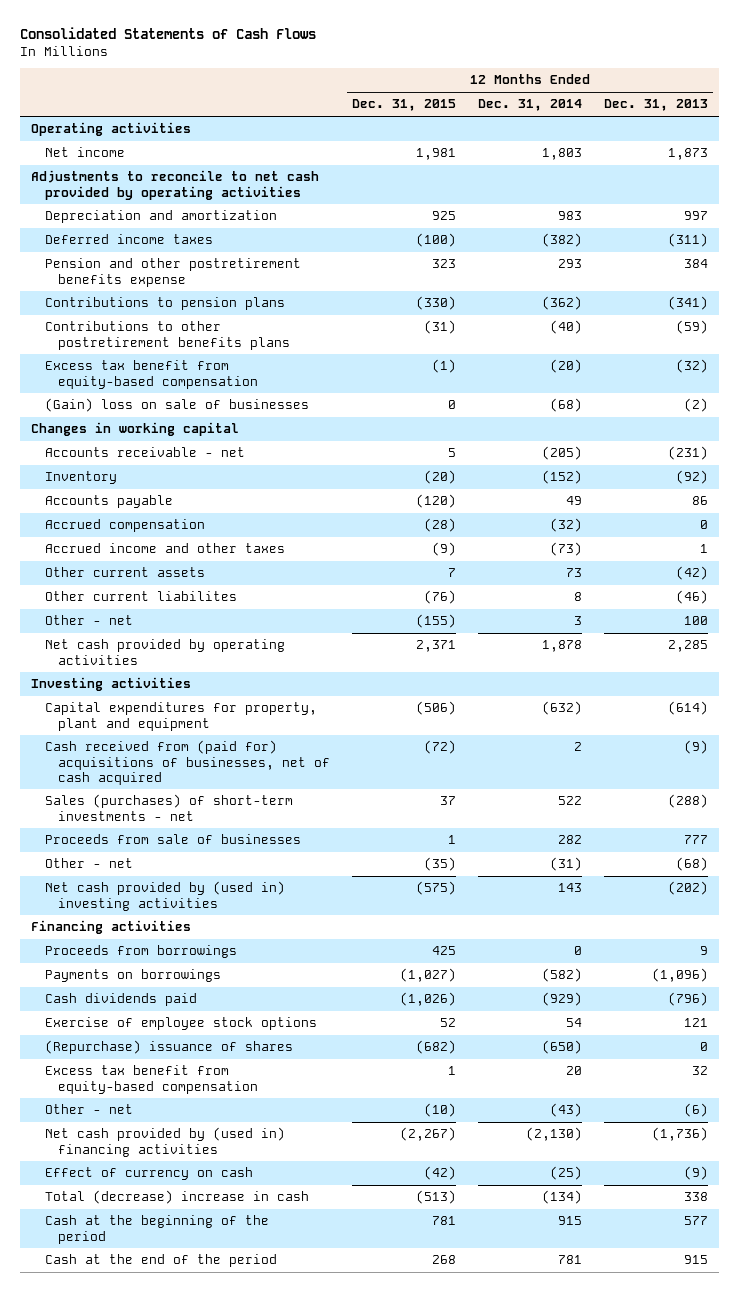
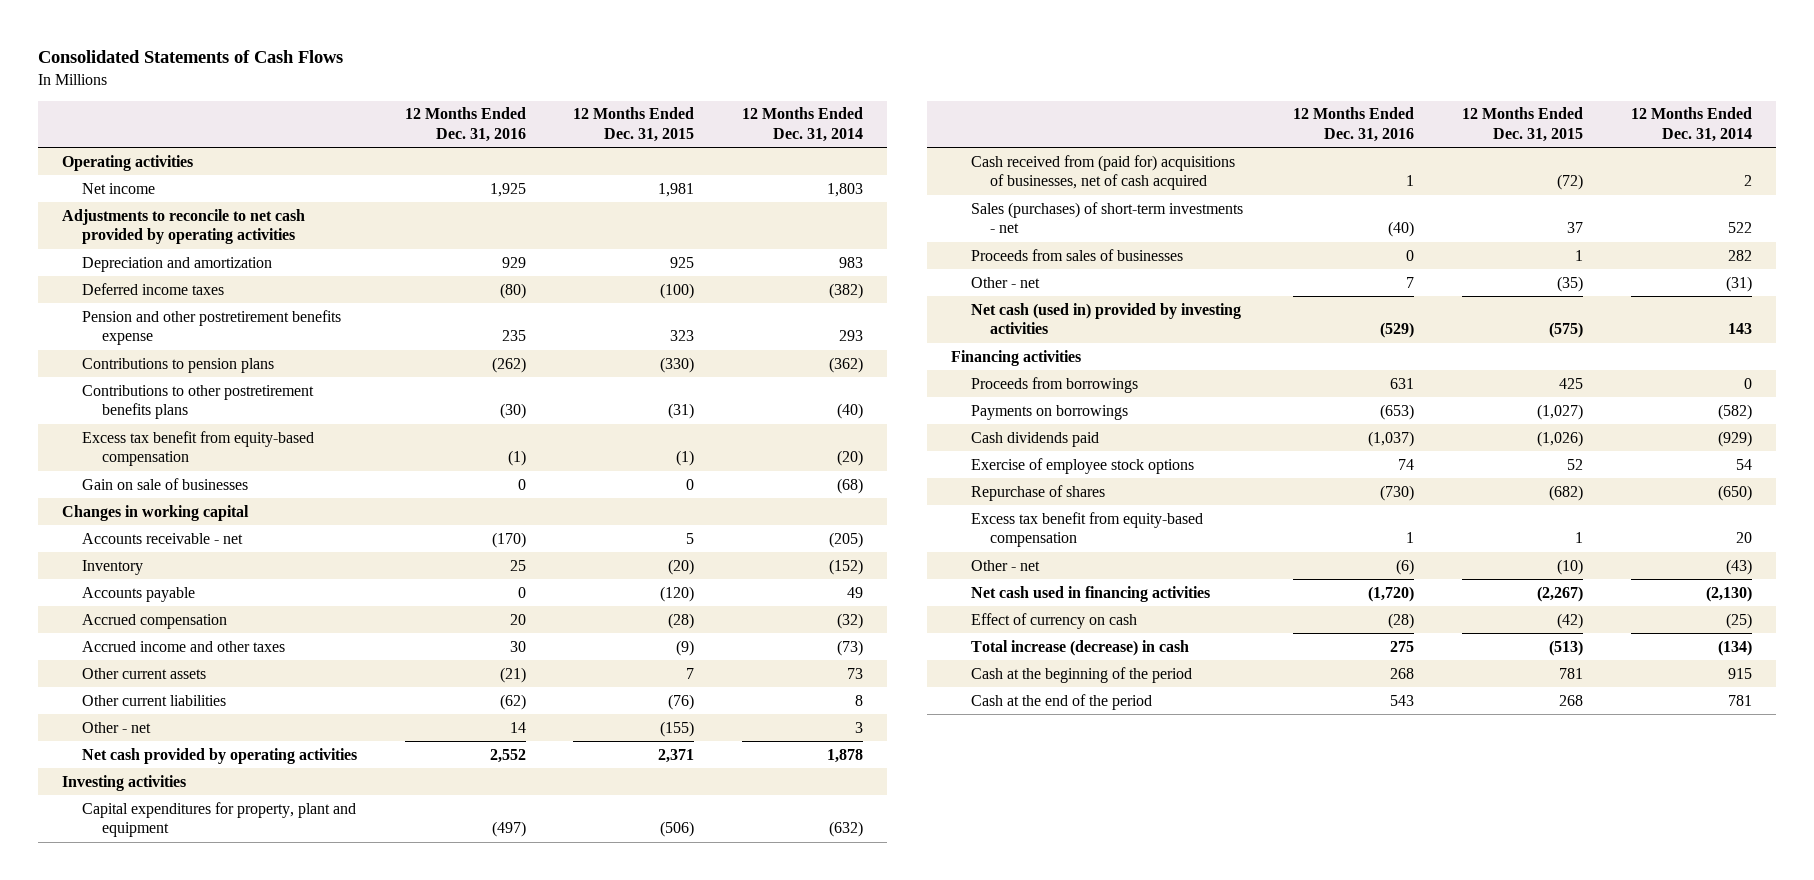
- | 12 Months Ended Dec. 31, 2015 | 12 Months Ended Dec. 31, 2014 | 12 Months Ended Dec. 31, 2013
+ | 12 Months Ended Dec. 31, 2016 | 12 Months Ended Dec. 31, 2015 | 12 Months Ended Dec. 31, 2014
- (Gain) loss on sale of businesses | 0 | (68) | (2)
+ Gain on sale of businesses | 0 | 0 | (68)
- Other current liabilites | (76) | 8 | (46)
+ Other current liabilities | (62) | (76) | 8
- Proceeds from sale of businesses | 1 | 282 | 777
+ Proceeds from sales of businesses | 0 | 1 | 282
- Net cash provided by (used in) investing activities | (575) | 143 | (202)
+ Net cash (used in) provided by investing activities | (529) | (575) | 143
- (Repurchase) issuance of shares | (682) | (650) | 0
+ Repurchase of shares | (730) | (682) | (650)
- Net cash provided by (used in) financing activities | (2,267) | (2,130) | (1,736)
+ Net cash used in financing activities | (1,720) | (2,267) | (2,130)
- Total (decrease) increase in cash | (513) | (134) | 338
+ Total increase (decrease) in cash | 275 | (513) | (134)

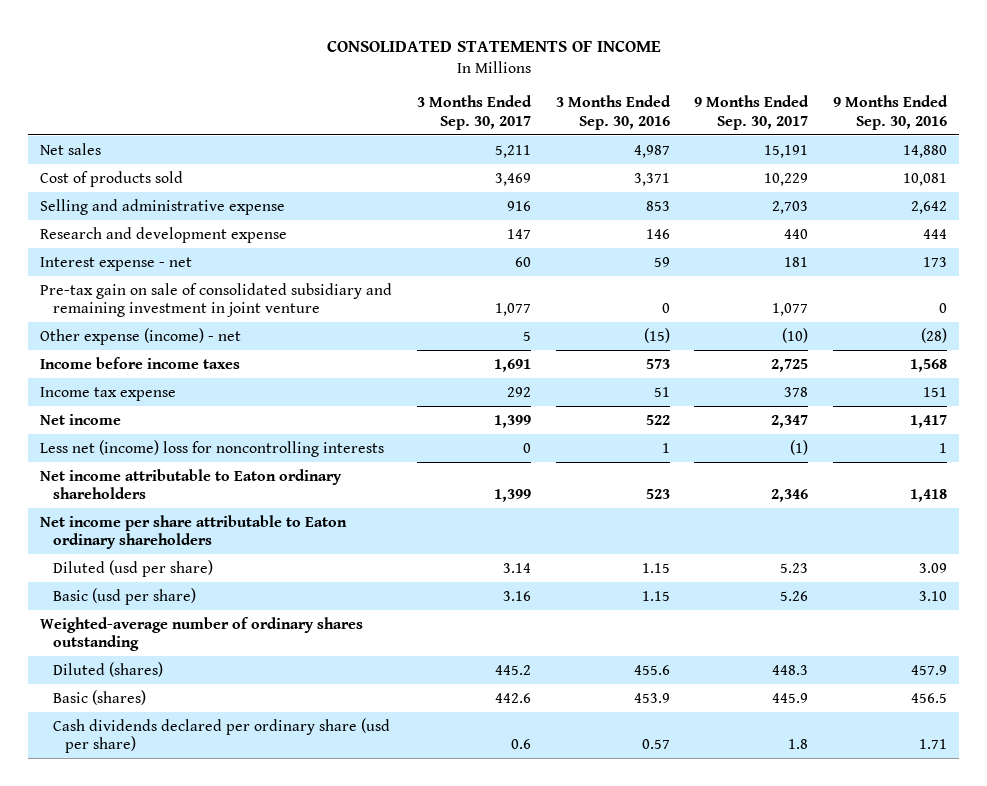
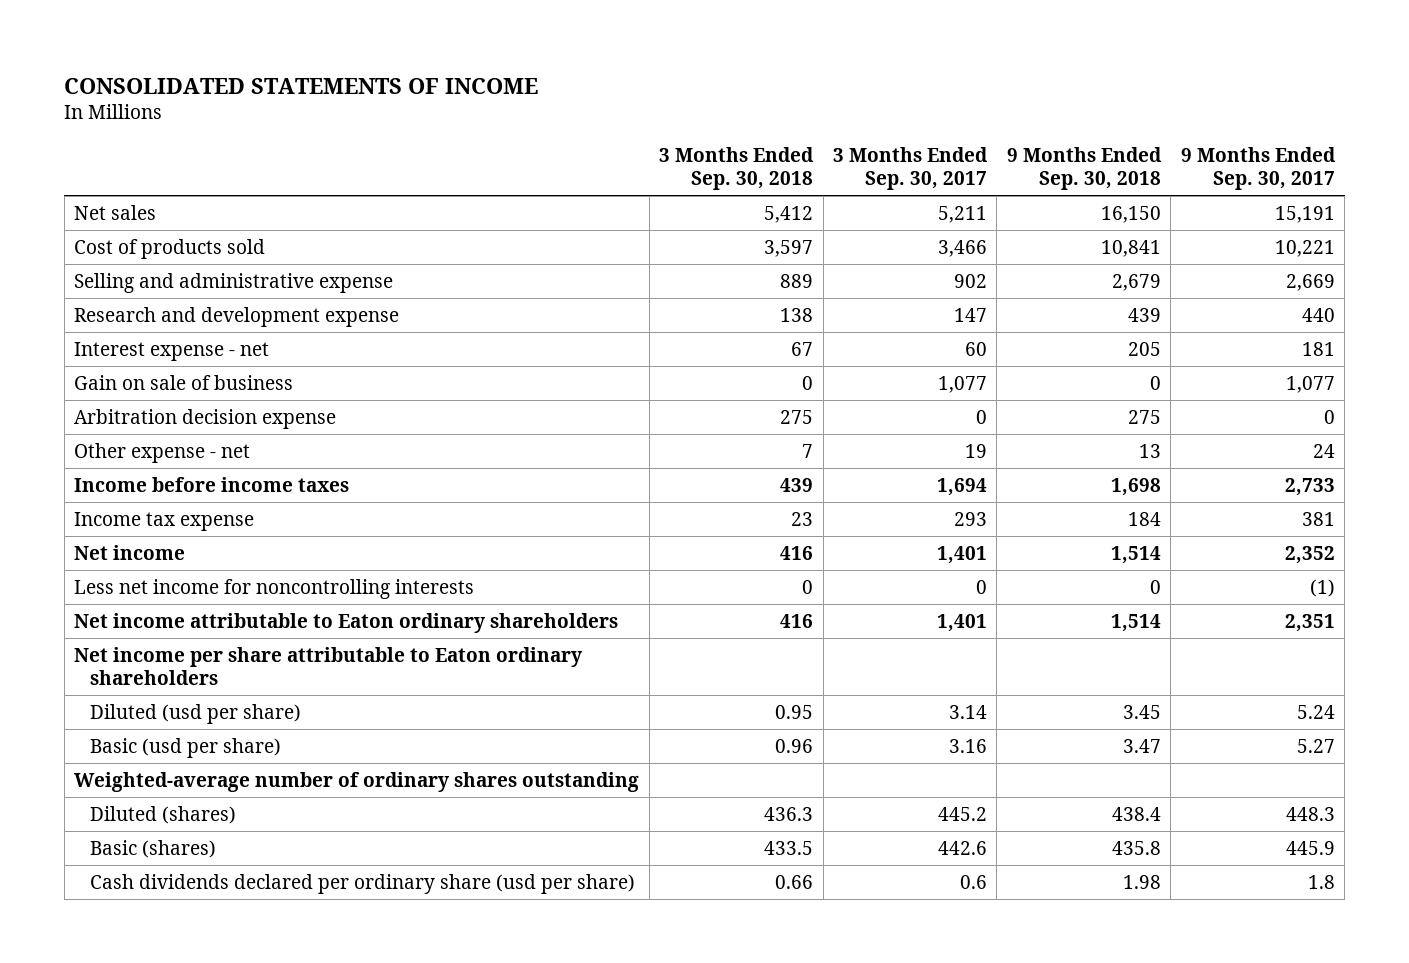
- | 3 Months Ended Sep. 30, 2017 | 3 Months Ended Sep. 30, 2016 | 9 Months Ended Sep. 30, 2017 | 9 Months Ended Sep. 30, 2016
+ | 3 Months Ended Sep. 30, 2018 | 3 Months Ended Sep. 30, 2017 | 9 Months Ended Sep. 30, 2018 | 9 Months Ended Sep. 30, 2017
- Cost of products sold | 3,469 | 3,371 | 10,229 | 10,081
- Selling and administrative expense | 916 | 853 | 2,703 | 2,642
+ Cost of products sold | 3,597 | 3,466 | 10,841 | 10,221
+ Selling and administrative expense | 889 | 902 | 2,679 | 2,669
- Pre-tax gain on sale of consolidated subsidiary and remaining investment in joint venture | 1,077 | 0 | 1,077 | 0
- Other expense (income) - net | 5 | (15) | (10) | (28)
- Income before income taxes | 1,691 | 573 | 2,725 | 1,568
- Income tax expense | 292 | 51 | 378 | 151
- Net income | 1,399 | 522 | 2,347 | 1,417
- Less net (income) loss for noncontrolling interests | 0 | 1 | (1) | 1
- Net income attributable to Eaton ordinary shareholders | 1,399 | 523 | 2,346 | 1,418
+ Gain on sale of business | 0 | 1,077 | 0 | 1,077
+ Arbitration decision expense | 275 | 0 | 275 | 0
+ Other expense - net | 7 | 19 | 13 | 24
+ Income before income taxes | 439 | 1,694 | 1,698 | 2,733
+ Income tax expense | 23 | 293 | 184 | 381
+ Net income | 416 | 1,401 | 1,514 | 2,352
+ Less net income for noncontrolling interests | 0 | 0 | 0 | (1)
+ Net income attributable to Eaton ordinary shareholders | 416 | 1,401 | 1,514 | 2,351
- Diluted (usd per share) | 3.14 | 1.15 | 5.23 | 3.09
- Basic (usd per share) | 3.16 | 1.15 | 5.26 | 3.10
+ Diluted (usd per share) | 0.95 | 3.14 | 3.45 | 5.24
+ Basic (usd per share) | 0.96 | 3.16 | 3.47 | 5.27

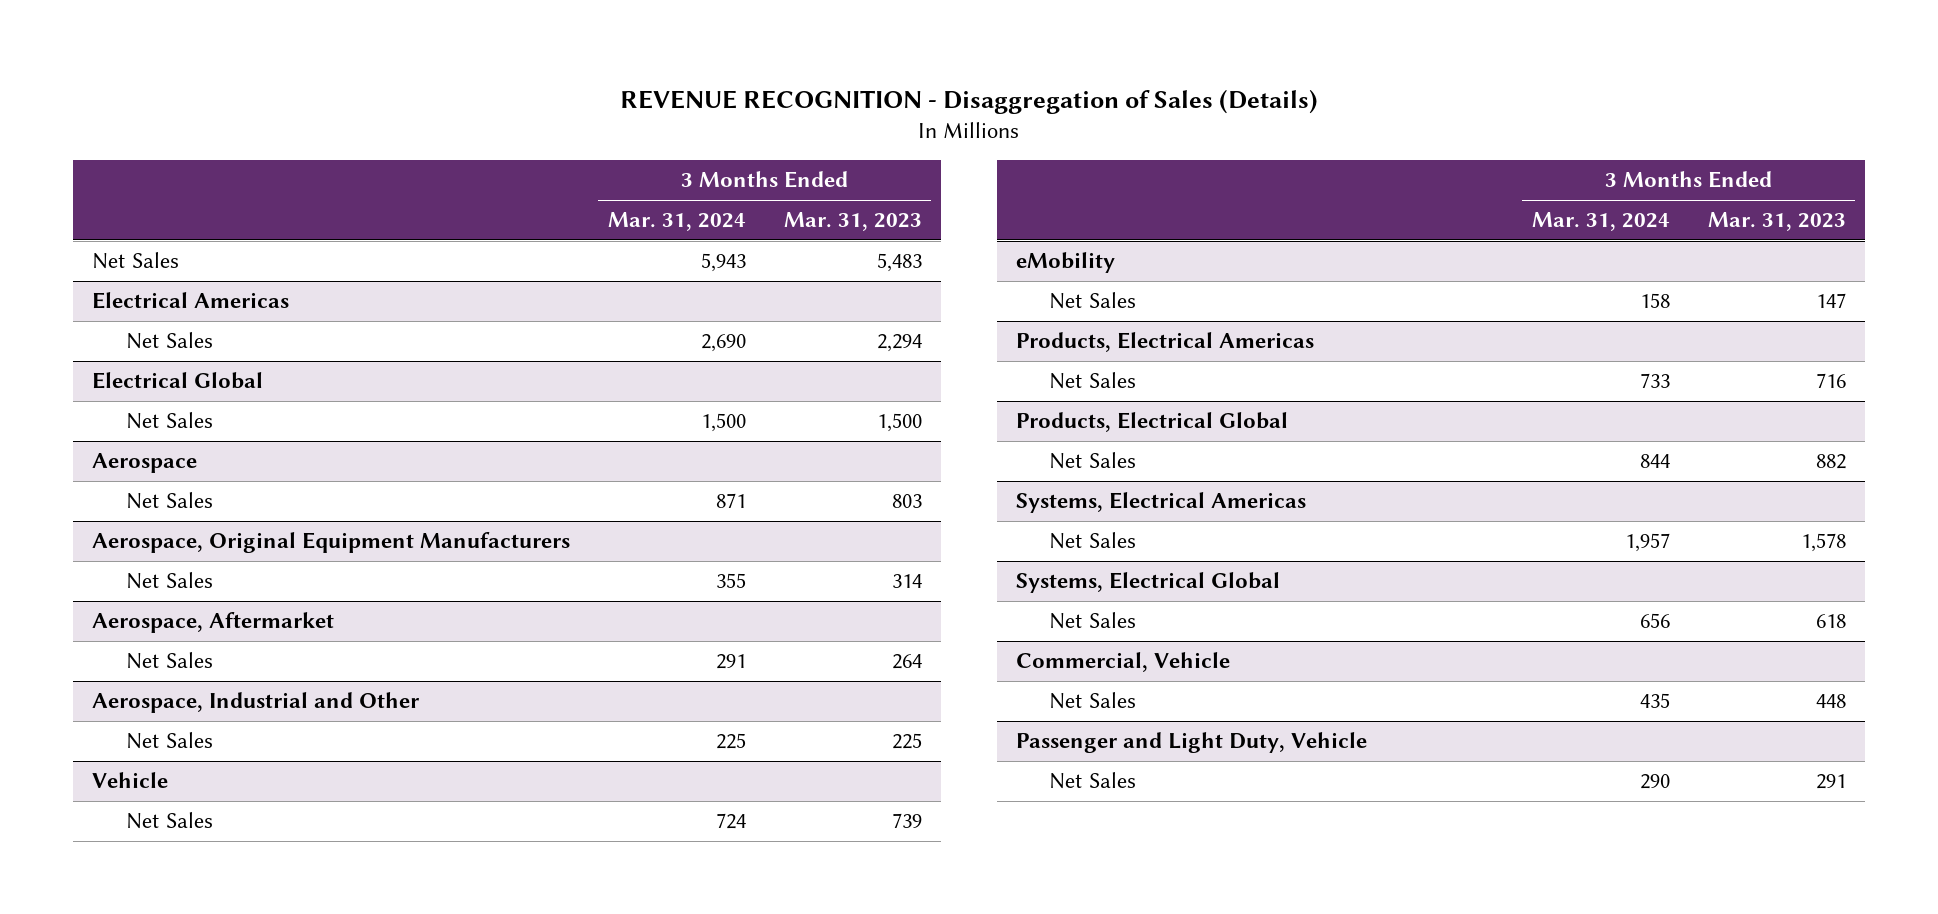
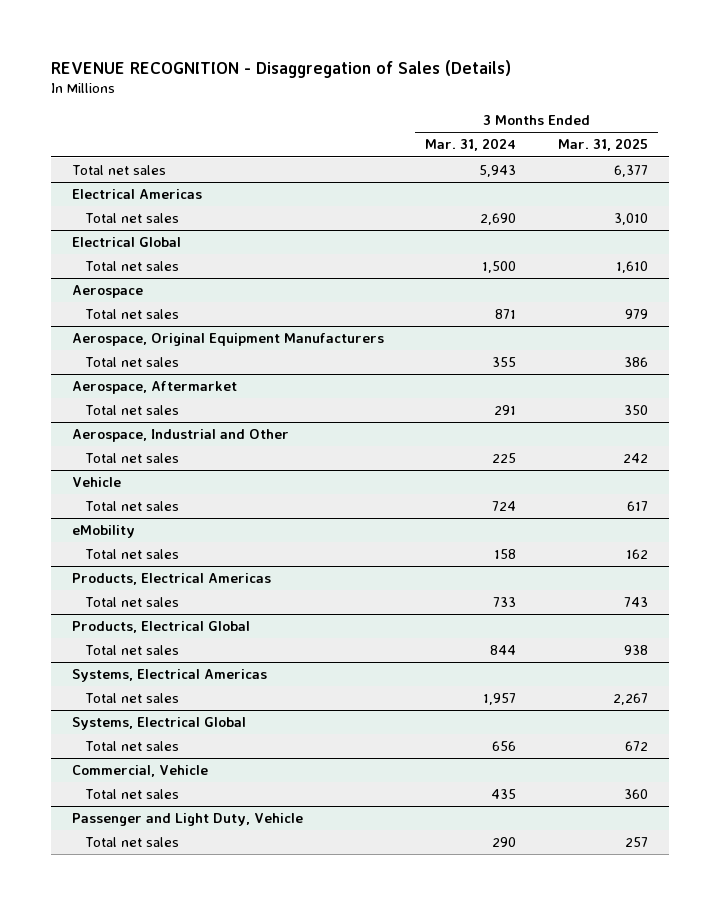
- | 3 Months Ended Mar. 31, 2024 | 3 Months Ended Mar. 31, 2023
+ | 3 Months Ended Mar. 31, 2024 | 3 Months Ended Mar. 31, 2025
- Net Sales | 5,943 | 5,483
+ Total net sales | 5,943 | 6,377
@ Electrical Americas
- Net Sales | 2,690 | 2,294
+ Total net sales | 2,690 | 3,010
@ Electrical Global
- Net Sales | 1,500 | 1,500
+ Total net sales | 1,500 | 1,610
@ Aerospace
- Net Sales | 871 | 803
+ Total net sales | 871 | 979
@ Aerospace, Original Equipment Manufacturers
- Net Sales | 355 | 314
+ Total net sales | 355 | 386
@ Aerospace, Aftermarket
- Net Sales | 291 | 264
+ Total net sales | 291 | 350
@ Aerospace, Industrial and Other
- Net Sales | 225 | 225
+ Total net sales | 225 | 242
@ Vehicle
- Net Sales | 724 | 739
+ Total net sales | 724 | 617
@ eMobility
- Net Sales | 158 | 147
+ Total net sales | 158 | 162
@ Products, Electrical Americas
- Net Sales | 733 | 716
+ Total net sales | 733 | 743
@ Products, Electrical Global
- Net Sales | 844 | 882
+ Total net sales | 844 | 938
@ Systems, Electrical Americas
- Net Sales | 1,957 | 1,578
+ Total net sales | 1,957 | 2,267
@ Systems, Electrical Global
- Net Sales | 656 | 618
+ Total net sales | 656 | 672
@ Commercial, Vehicle
- Net Sales | 435 | 448
+ Total net sales | 435 | 360
@ Passenger and Light Duty, Vehicle
- Net Sales | 290 | 291
+ Total net sales | 290 | 257

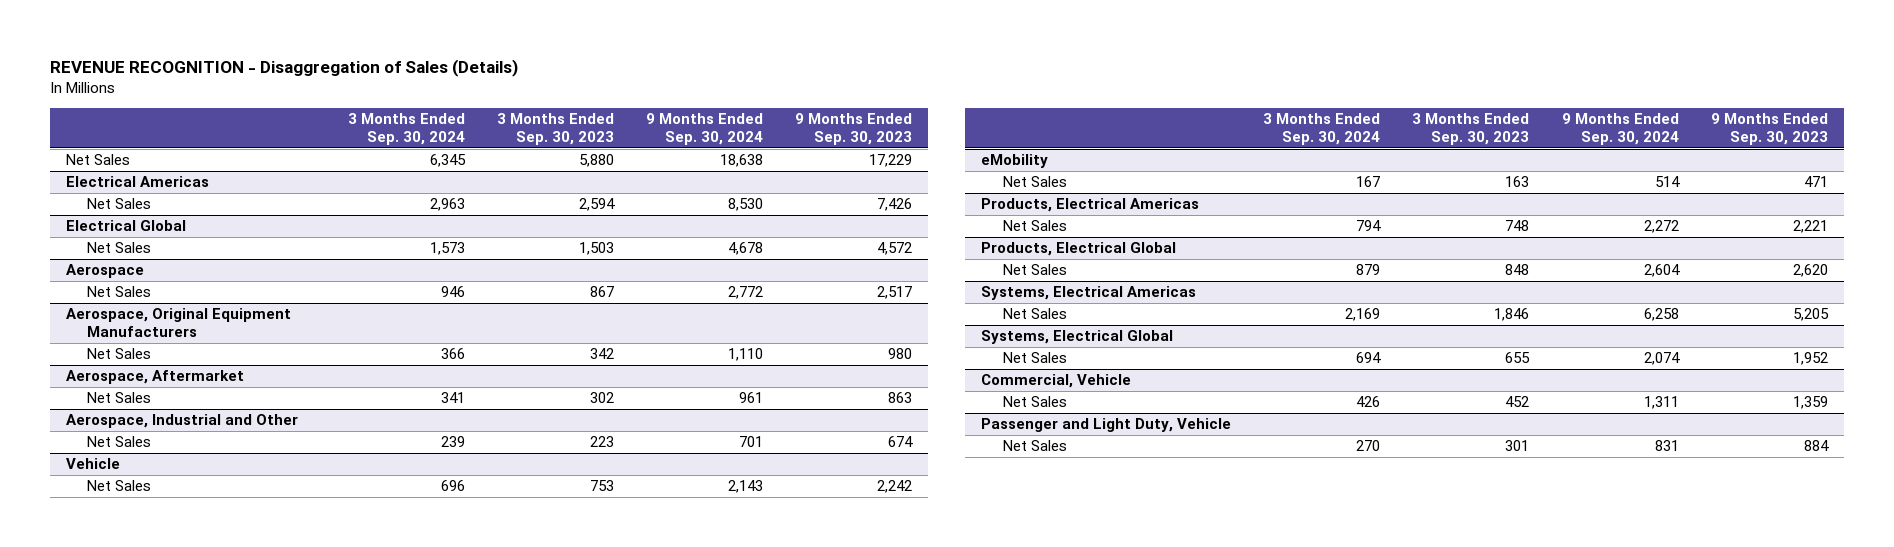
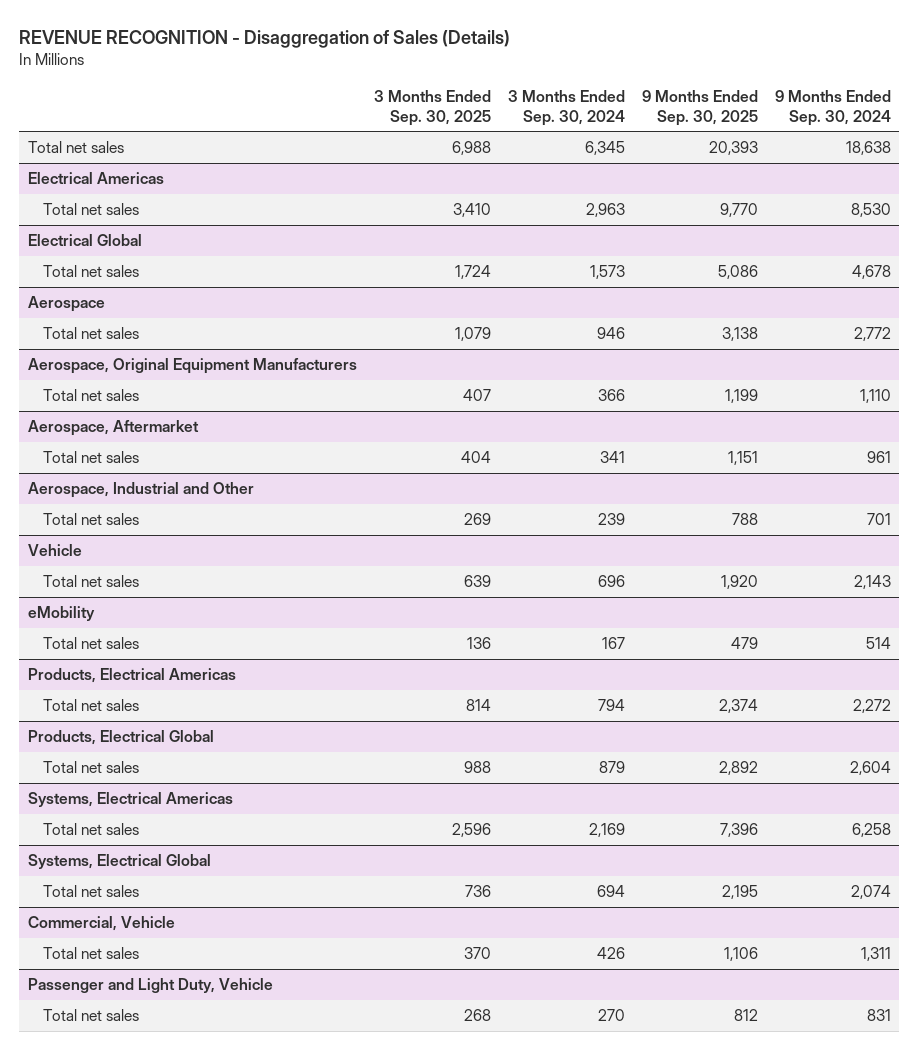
- | 3 Months Ended Sep. 30, 2024 | 3 Months Ended Sep. 30, 2023 | 9 Months Ended Sep. 30, 2024 | 9 Months Ended Sep. 30, 2023
+ | 3 Months Ended Sep. 30, 2025 | 3 Months Ended Sep. 30, 2024 | 9 Months Ended Sep. 30, 2025 | 9 Months Ended Sep. 30, 2024
- Net Sales | 6,345 | 5,880 | 18,638 | 17,229
+ Total net sales | 6,988 | 6,345 | 20,393 | 18,638
@ Electrical Americas
- Net Sales | 2,963 | 2,594 | 8,530 | 7,426
+ Total net sales | 3,410 | 2,963 | 9,770 | 8,530
@ Electrical Global
- Net Sales | 1,573 | 1,503 | 4,678 | 4,572
+ Total net sales | 1,724 | 1,573 | 5,086 | 4,678
@ Aerospace
- Net Sales | 946 | 867 | 2,772 | 2,517
+ Total net sales | 1,079 | 946 | 3,138 | 2,772
@ Aerospace, Original Equipment Manufacturers
- Net Sales | 366 | 342 | 1,110 | 980
+ Total net sales | 407 | 366 | 1,199 | 1,110
@ Aerospace, Aftermarket
- Net Sales | 341 | 302 | 961 | 863
+ Total net sales | 404 | 341 | 1,151 | 961
@ Aerospace, Industrial and Other
- Net Sales | 239 | 223 | 701 | 674
+ Total net sales | 269 | 239 | 788 | 701
@ Vehicle
- Net Sales | 696 | 753 | 2,143 | 2,242
+ Total net sales | 639 | 696 | 1,920 | 2,143
@ eMobility
- Net Sales | 167 | 163 | 514 | 471
+ Total net sales | 136 | 167 | 479 | 514
@ Products, Electrical Americas
- Net Sales | 794 | 748 | 2,272 | 2,221
+ Total net sales | 814 | 794 | 2,374 | 2,272
@ Products, Electrical Global
- Net Sales | 879 | 848 | 2,604 | 2,620
+ Total net sales | 988 | 879 | 2,892 | 2,604
@ Systems, Electrical Americas
- Net Sales | 2,169 | 1,846 | 6,258 | 5,205
+ Total net sales | 2,596 | 2,169 | 7,396 | 6,258
@ Systems, Electrical Global
- Net Sales | 694 | 655 | 2,074 | 1,952
+ Total net sales | 736 | 694 | 2,195 | 2,074
@ Commercial, Vehicle
- Net Sales | 426 | 452 | 1,311 | 1,359
+ Total net sales | 370 | 426 | 1,106 | 1,311
@ Passenger and Light Duty, Vehicle
- Net Sales | 270 | 301 | 831 | 884
+ Total net sales | 268 | 270 | 812 | 831

